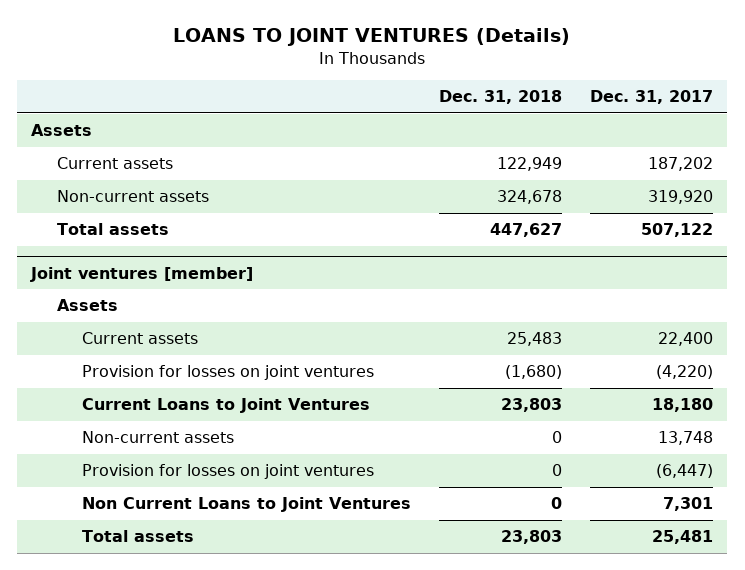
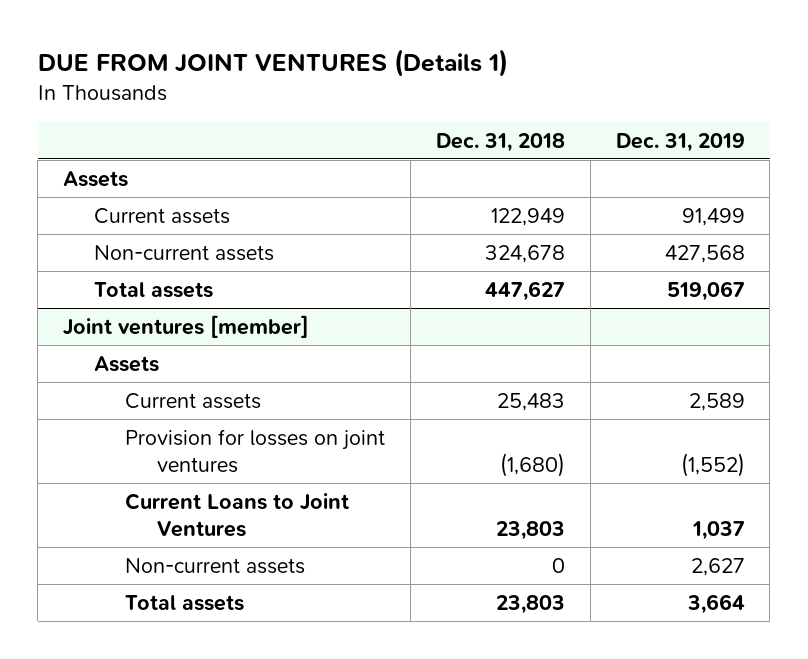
- LOANS TO JOINT VENTURES (Details)
+ DUE FROM JOINT VENTURES (Details 1)
- | Dec. 31, 2018 | Dec. 31, 2017
+ | Dec. 31, 2018 | Dec. 31, 2019
@ Joint ventures [member]
- Provision for losses on joint ventures | 0 | (6,447)
- Non Current Loans to Joint Ventures | 0 | 7,301

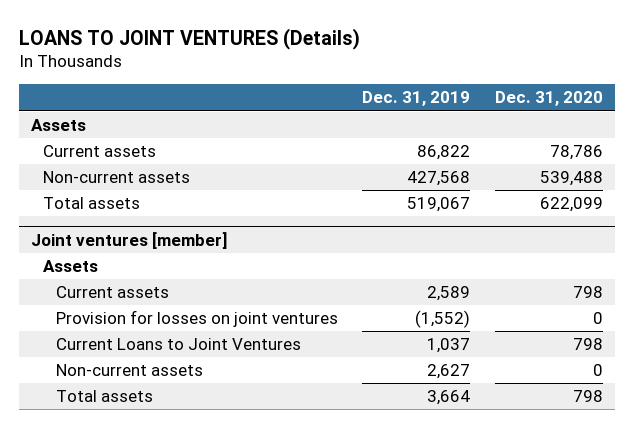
- DUE FROM JOINT VENTURES (Details 1)
+ LOANS TO JOINT VENTURES (Details)
- | Dec. 31, 2018 | Dec. 31, 2019
+ | Dec. 31, 2019 | Dec. 31, 2020
- Current assets | 122,949 | 91,499
+ Current assets | 86,822 | 78,786

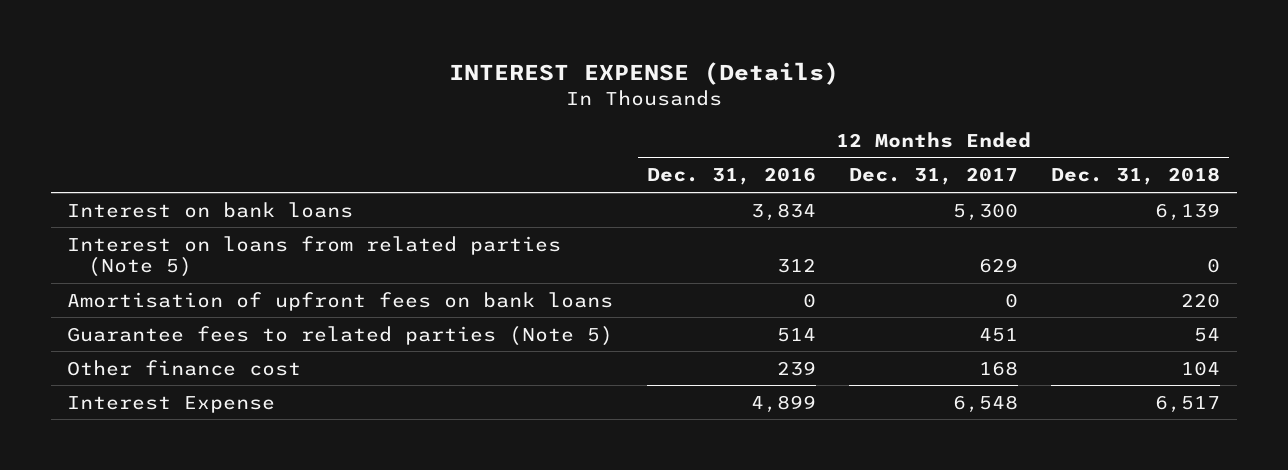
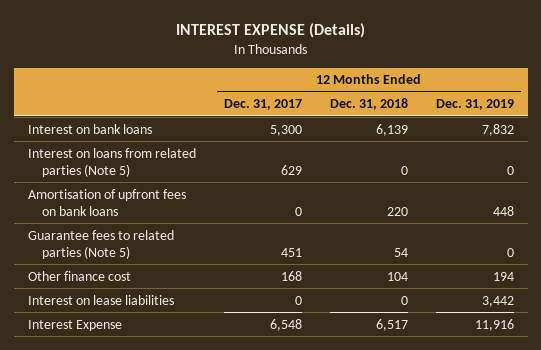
- | 12 Months Ended Dec. 31, 2016 | 12 Months Ended Dec. 31, 2017 | 12 Months Ended Dec. 31, 2018
+ | 12 Months Ended Dec. 31, 2017 | 12 Months Ended Dec. 31, 2018 | 12 Months Ended Dec. 31, 2019
+ Interest on lease liabilities | 0 | 0 | 3,442

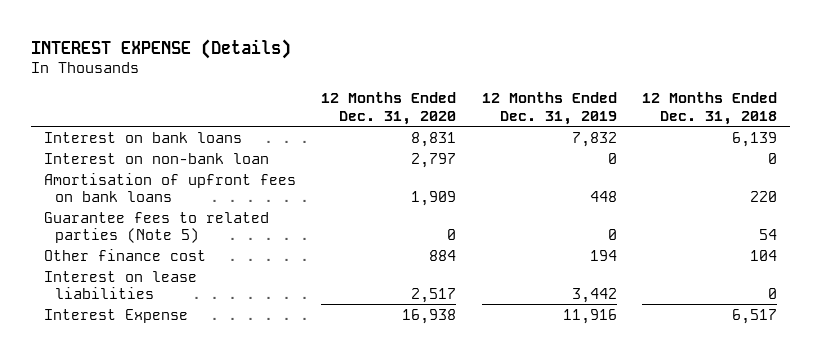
- | 12 Months Ended Dec. 31, 2017 | 12 Months Ended Dec. 31, 2018 | 12 Months Ended Dec. 31, 2019
+ | 12 Months Ended Dec. 31, 2020 | 12 Months Ended Dec. 31, 2019 | 12 Months Ended Dec. 31, 2018
- Interest on loans from related parties (Note 5) | 629 | 0 | 0
+ Interest on non-bank loan | 2,797 | 0 | 0

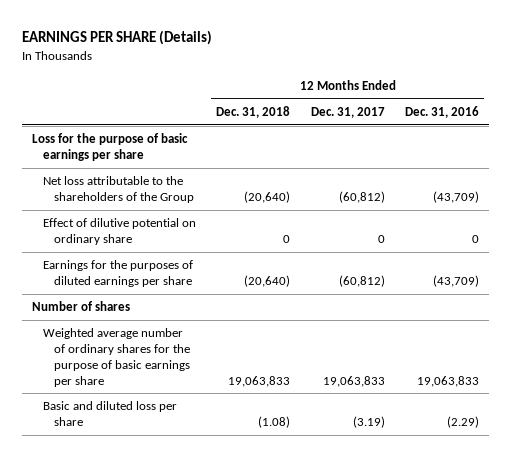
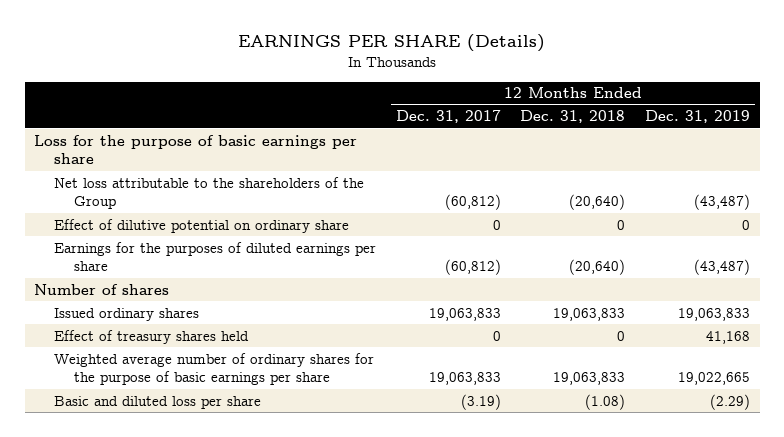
- | 12 Months Ended Dec. 31, 2018 | 12 Months Ended Dec. 31, 2017 | 12 Months Ended Dec. 31, 2016
+ | 12 Months Ended Dec. 31, 2017 | 12 Months Ended Dec. 31, 2018 | 12 Months Ended Dec. 31, 2019
+ Issued ordinary shares | 19,063,833 | 19,063,833 | 19,063,833
+ Effect of treasury shares held | 0 | 0 | 41,168

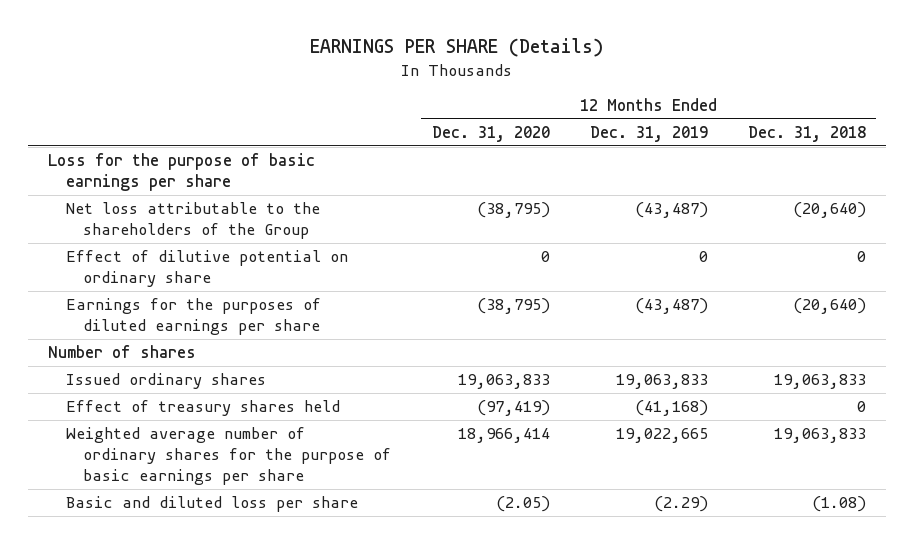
- | 12 Months Ended Dec. 31, 2017 | 12 Months Ended Dec. 31, 2018 | 12 Months Ended Dec. 31, 2019
+ | 12 Months Ended Dec. 31, 2020 | 12 Months Ended Dec. 31, 2019 | 12 Months Ended Dec. 31, 2018
- Effect of treasury shares held | 0 | 0 | 41,168
+ Effect of treasury shares held | (97,419) | (41,168) | 0

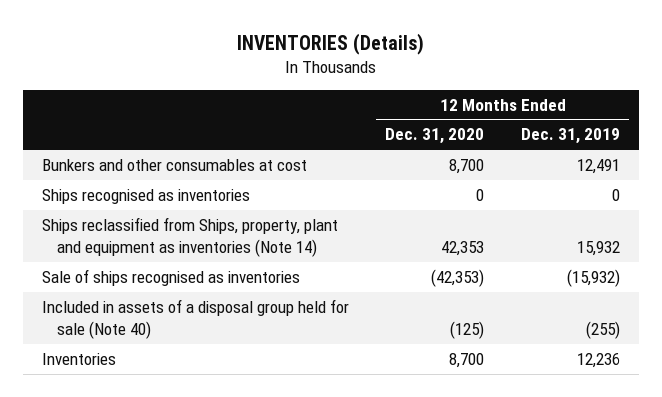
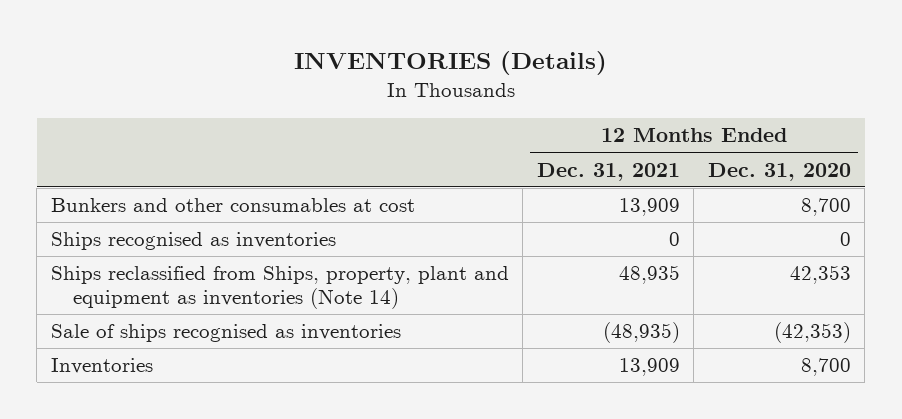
- | 12 Months Ended Dec. 31, 2020 | 12 Months Ended Dec. 31, 2019
+ | 12 Months Ended Dec. 31, 2021 | 12 Months Ended Dec. 31, 2020
- Included in assets of a disposal group held for sale (Note 40) | (125) | (255)

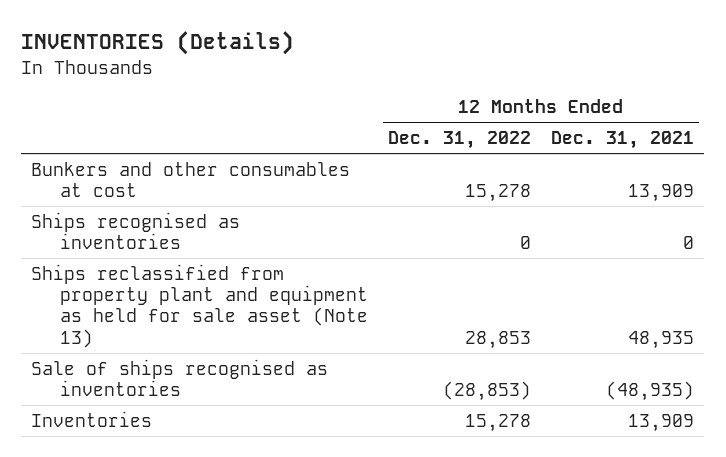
- | 12 Months Ended Dec. 31, 2021 | 12 Months Ended Dec. 31, 2020
+ | 12 Months Ended Dec. 31, 2022 | 12 Months Ended Dec. 31, 2021
- Ships reclassified from Ships, property, plant and equipment as inventories (Note 14) | 48,935 | 42,353
+ Ships reclassified from property plant and equipment as held for sale asset (Note 13) | 28,853 | 48,935

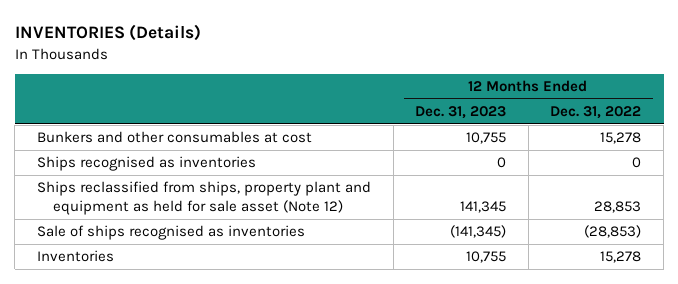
- | 12 Months Ended Dec. 31, 2022 | 12 Months Ended Dec. 31, 2021
+ | 12 Months Ended Dec. 31, 2023 | 12 Months Ended Dec. 31, 2022
- Ships reclassified from property plant and equipment as held for sale asset (Note 13) | 28,853 | 48,935
+ Ships reclassified from ships, property plant and equipment as held for sale asset (Note 12) | 141,345 | 28,853

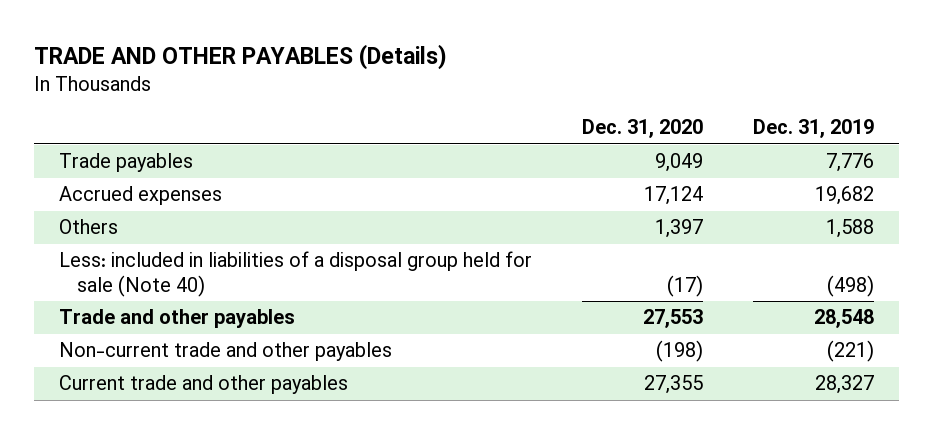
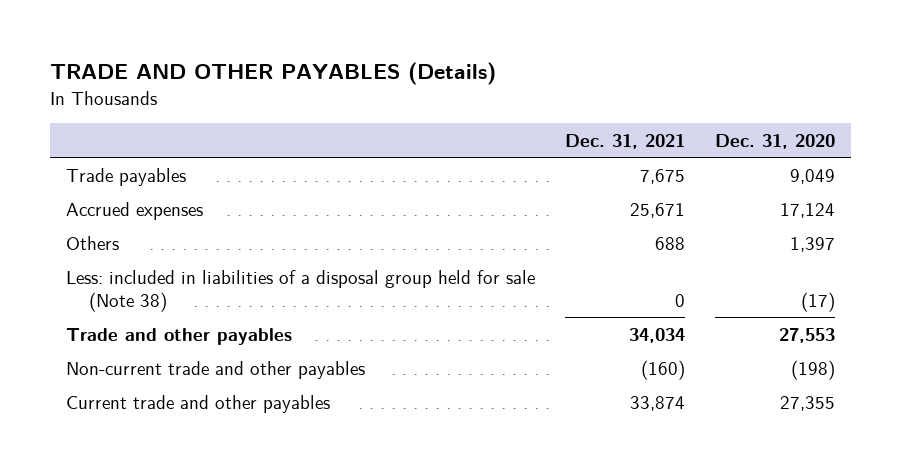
- | Dec. 31, 2020 | Dec. 31, 2019
+ | Dec. 31, 2021 | Dec. 31, 2020
- Less: included in liabilities of a disposal group held for sale (Note 40) | (17) | (498)
+ Less: included in liabilities of a disposal group held for sale (Note 38) | 0 | (17)

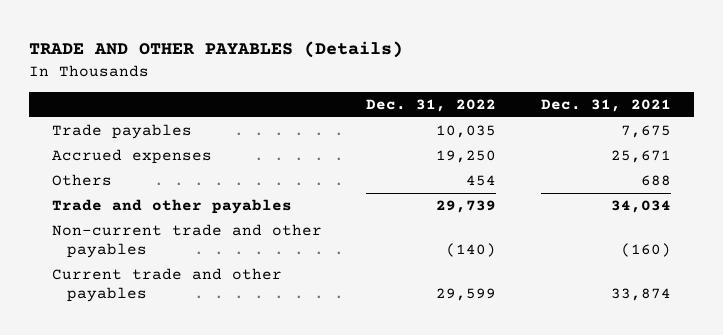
- | Dec. 31, 2021 | Dec. 31, 2020
+ | Dec. 31, 2022 | Dec. 31, 2021
- Less: included in liabilities of a disposal group held for sale (Note 38) | 0 | (17)

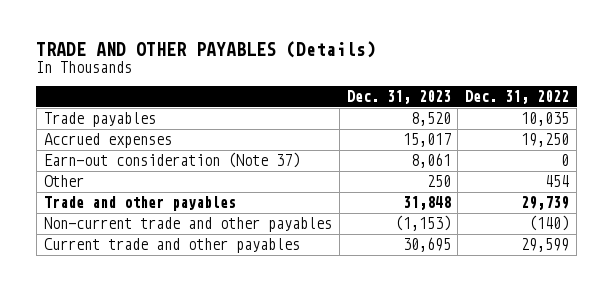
- | Dec. 31, 2022 | Dec. 31, 2021
+ | Dec. 31, 2023 | Dec. 31, 2022
- Others | 454 | 688
+ Earn-out consideration (Note 37) | 8,061 | 0
+ Other | 250 | 454

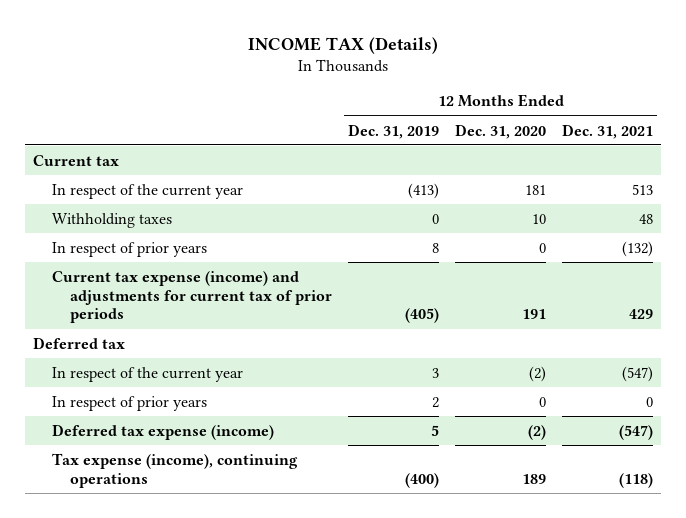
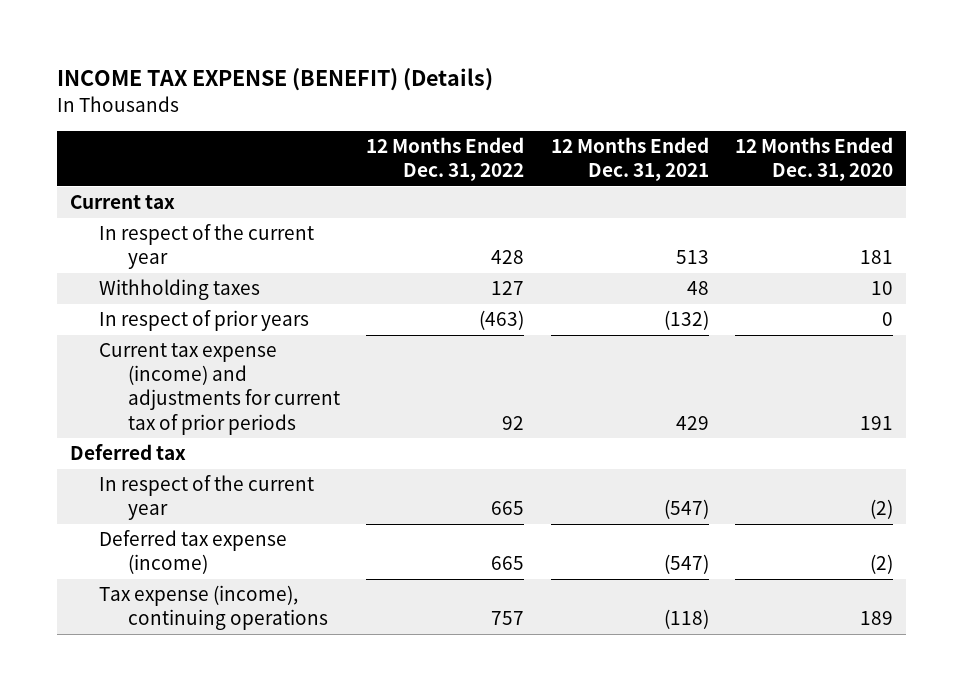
- INCOME TAX (Details)
+ INCOME TAX EXPENSE (BENEFIT) (Details)
- | 12 Months Ended Dec. 31, 2019 | 12 Months Ended Dec. 31, 2020 | 12 Months Ended Dec. 31, 2021
+ | 12 Months Ended Dec. 31, 2022 | 12 Months Ended Dec. 31, 2021 | 12 Months Ended Dec. 31, 2020
- In respect of prior years | 2 | 0 | 0

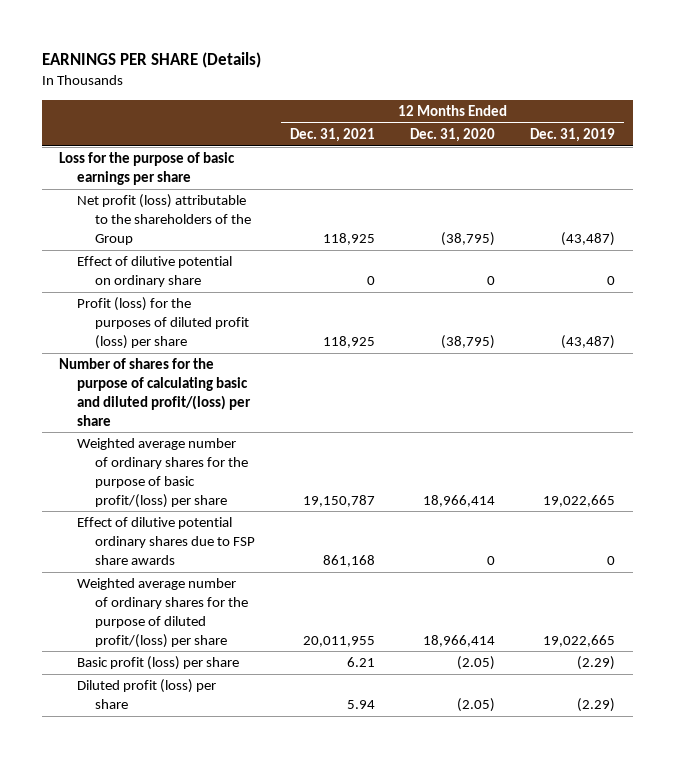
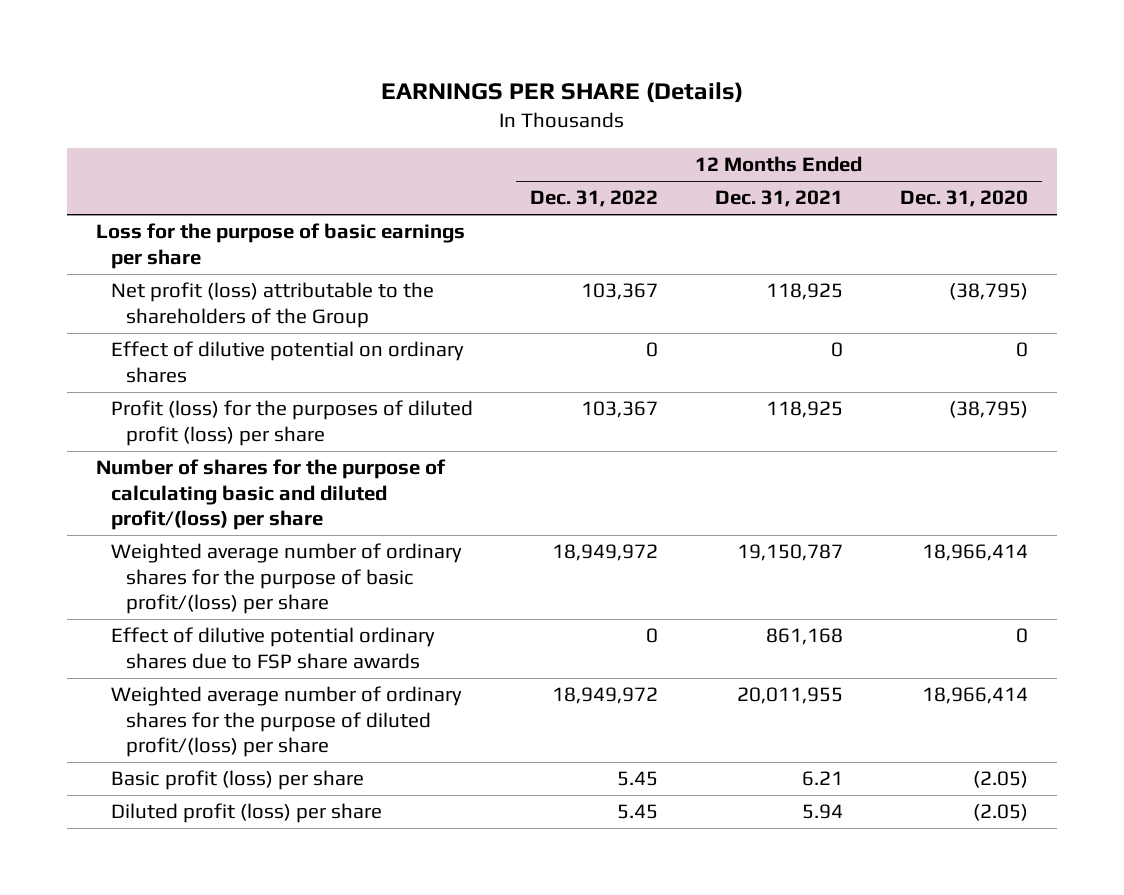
- | 12 Months Ended Dec. 31, 2021 | 12 Months Ended Dec. 31, 2020 | 12 Months Ended Dec. 31, 2019
+ | 12 Months Ended Dec. 31, 2022 | 12 Months Ended Dec. 31, 2021 | 12 Months Ended Dec. 31, 2020
- Effect of dilutive potential on ordinary share | 0 | 0 | 0
+ Effect of dilutive potential on ordinary shares | 0 | 0 | 0

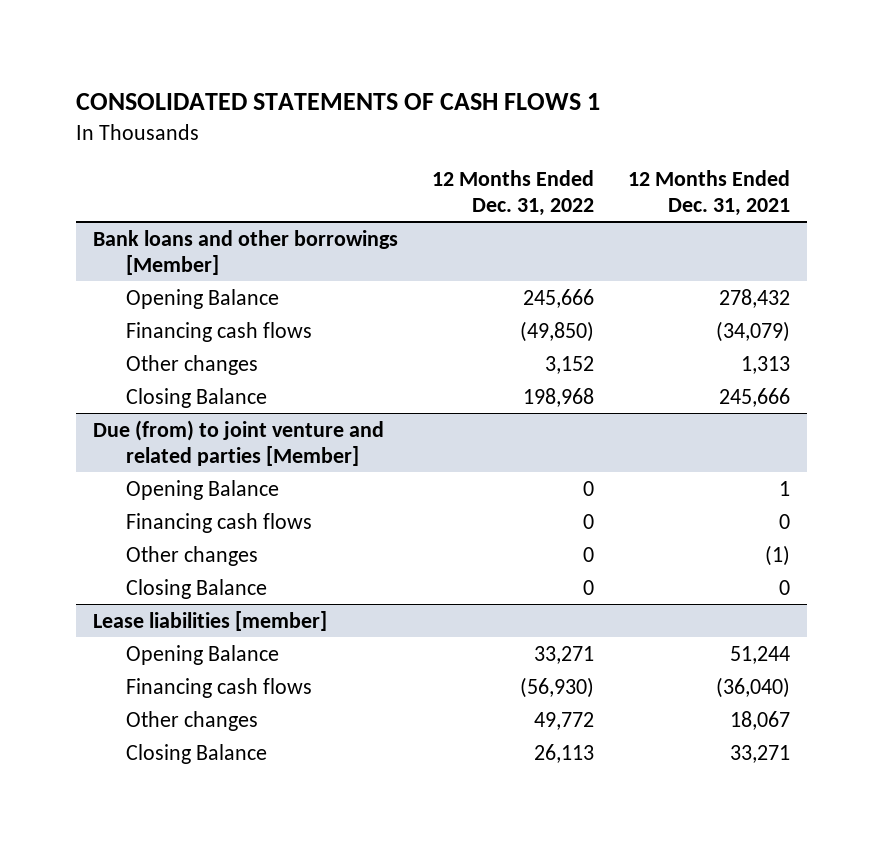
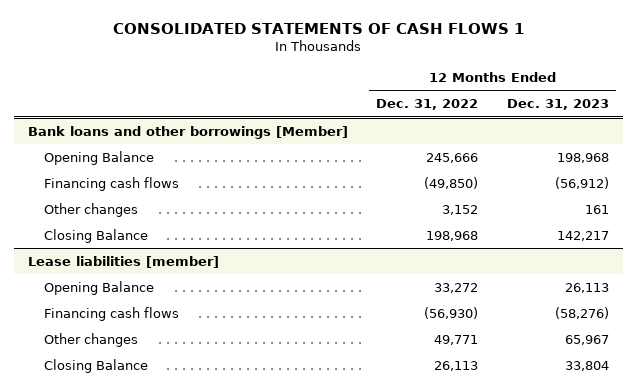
- | 12 Months Ended Dec. 31, 2022 | 12 Months Ended Dec. 31, 2021
+ | 12 Months Ended Dec. 31, 2022 | 12 Months Ended Dec. 31, 2023
- Due (from) to joint venture and related parties [Member]
- Opening Balance | 0 | 1
- Financing cash flows | 0 | 0
- Other changes | 0 | (1)
- Closing Balance | 0 | 0
@ Lease liabilities [member]
- Opening Balance | 33,271 | 51,244
+ Opening Balance | 33,272 | 26,113
- Other changes | 49,772 | 18,067
+ Other changes | 49,771 | 65,967

